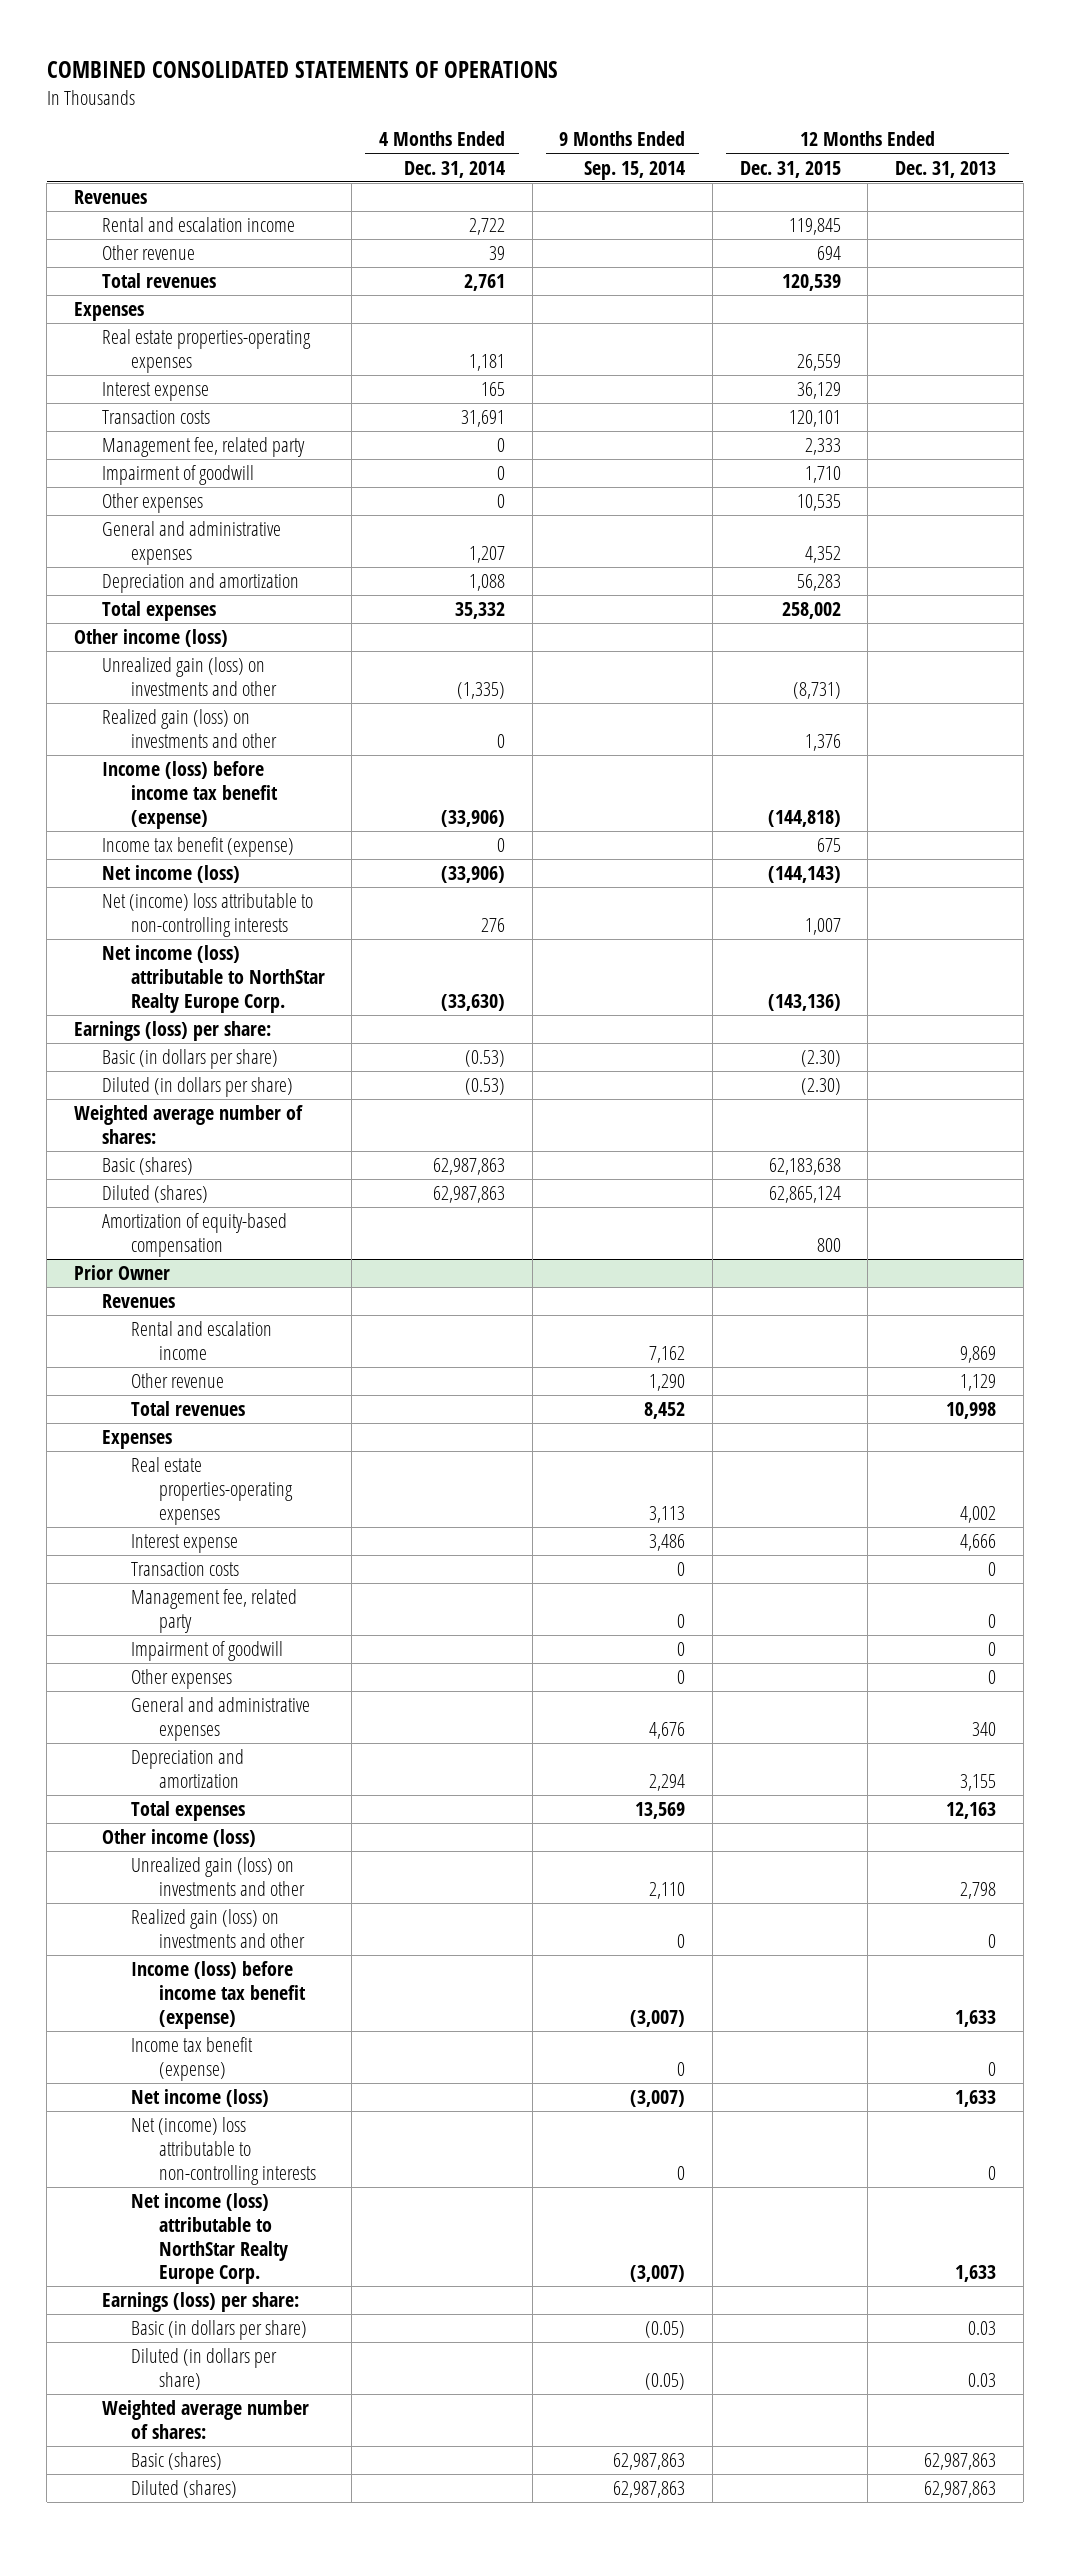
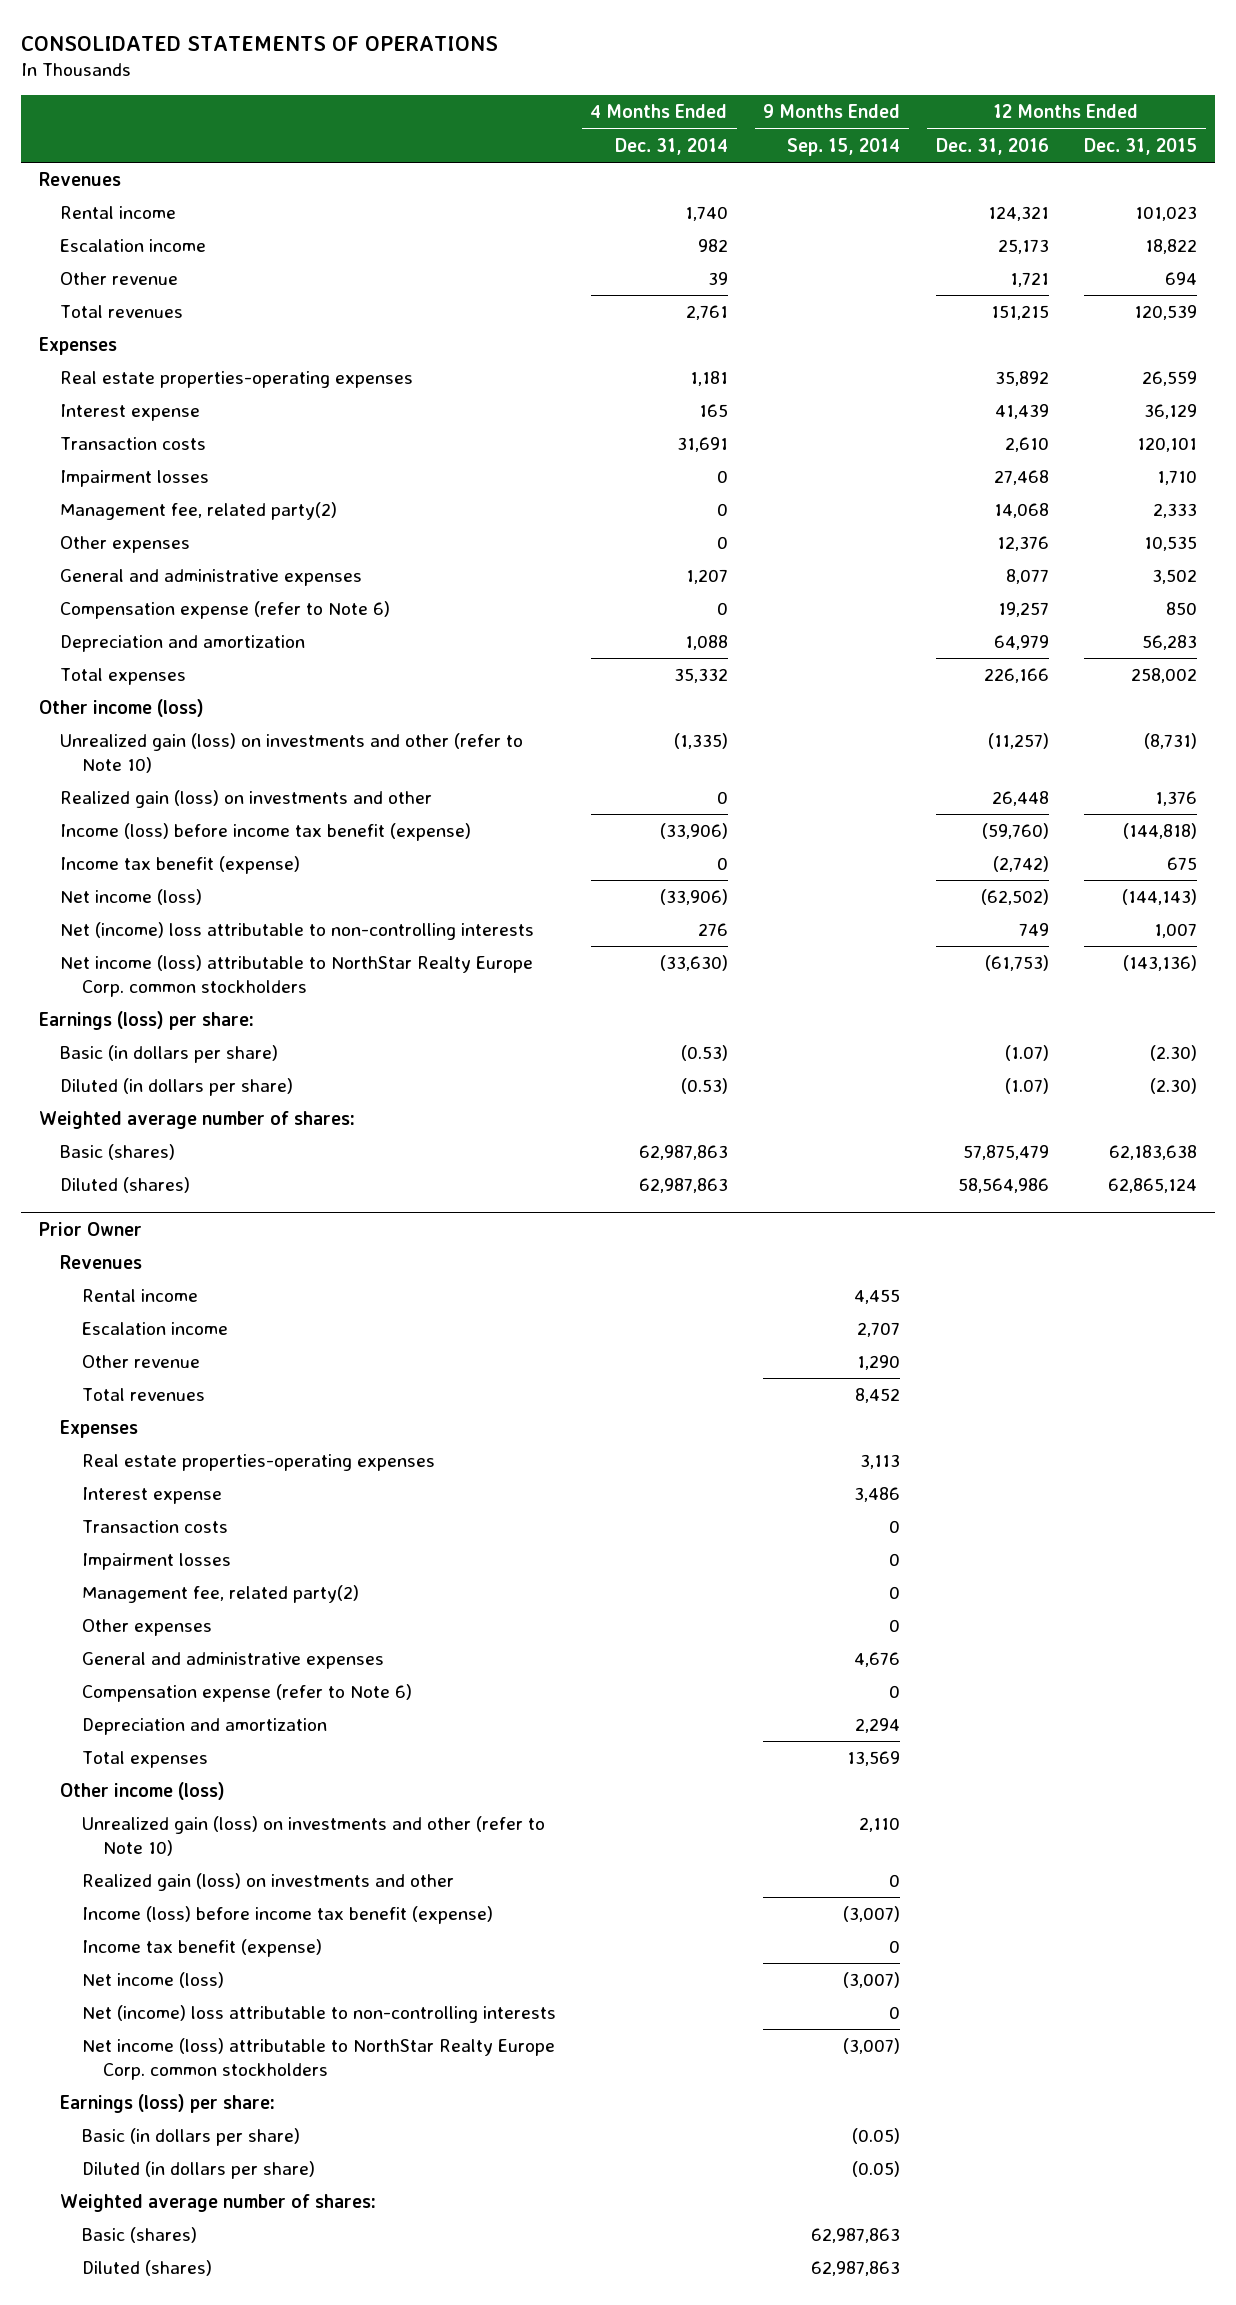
- COMBINED CONSOLIDATED STATEMENTS OF OPERATIONS
+ CONSOLIDATED STATEMENTS OF OPERATIONS
- | 4 Months Ended Dec. 31, 2014 | 9 Months Ended Sep. 15, 2014 | 12 Months Ended Dec. 31, 2015 | 12 Months Ended Dec. 31, 2013
+ | 4 Months Ended Dec. 31, 2014 | 9 Months Ended Sep. 15, 2014 | 12 Months Ended Dec. 31, 2016 | 12 Months Ended Dec. 31, 2015
- Rental and escalation income | 2,722 | | 119,845 |
+ Rental income | 1,740 | | 124,321 | 101,023
+ Escalation income | 982 | | 25,173 | 18,822
- Management fee, related party | 0 | | 2,333 |
- Impairment of goodwill | 0 | | 1,710 |
+ Impairment losses | 0 | | 27,468 | 1,710
+ Management fee, related party(2) | 0 | | 14,068 | 2,333
- General and administrative expenses | 1,207 | | 4,352 |
+ General and administrative expenses | 1,207 | | 8,077 | 3,502
+ Compensation expense (refer to Note 6) | 0 | | 19,257 | 850
- Unrealized gain (loss) on investments and other | (1,335) | | (8,731) |
+ Unrealized gain (loss) on investments and other (refer to Note 10) | (1,335) | | (11,257) | (8,731)
- Net income (loss) attributable to NorthStar Realty Europe Corp. | (33,630) | | (143,136) |
+ Net income (loss) attributable to NorthStar Realty Europe Corp. common stockholders | (33,630) | | (61,753) | (143,136)
- Amortization of equity-based compensation | | | 800 |
@ Prior Owner
- Rental and escalation income | | 7,162 | | 9,869
+ Rental income | | 4,455 | |
+ Escalation income | | 2,707 | |
- Management fee, related party | | 0 | | 0
- Impairment of goodwill | | 0 | | 0
+ Impairment losses | | 0 | |
+ Management fee, related party(2) | | 0 | |
+ Compensation expense (refer to Note 6) | | 0 | |
- Unrealized gain (loss) on investments and other | | 2,110 | | 2,798
+ Unrealized gain (loss) on investments and other (refer to Note 10) | | 2,110 | |
- Net income (loss) attributable to NorthStar Realty Europe Corp. | | (3,007) | | 1,633
+ Net income (loss) attributable to NorthStar Realty Europe Corp. common stockholders | | (3,007) | |

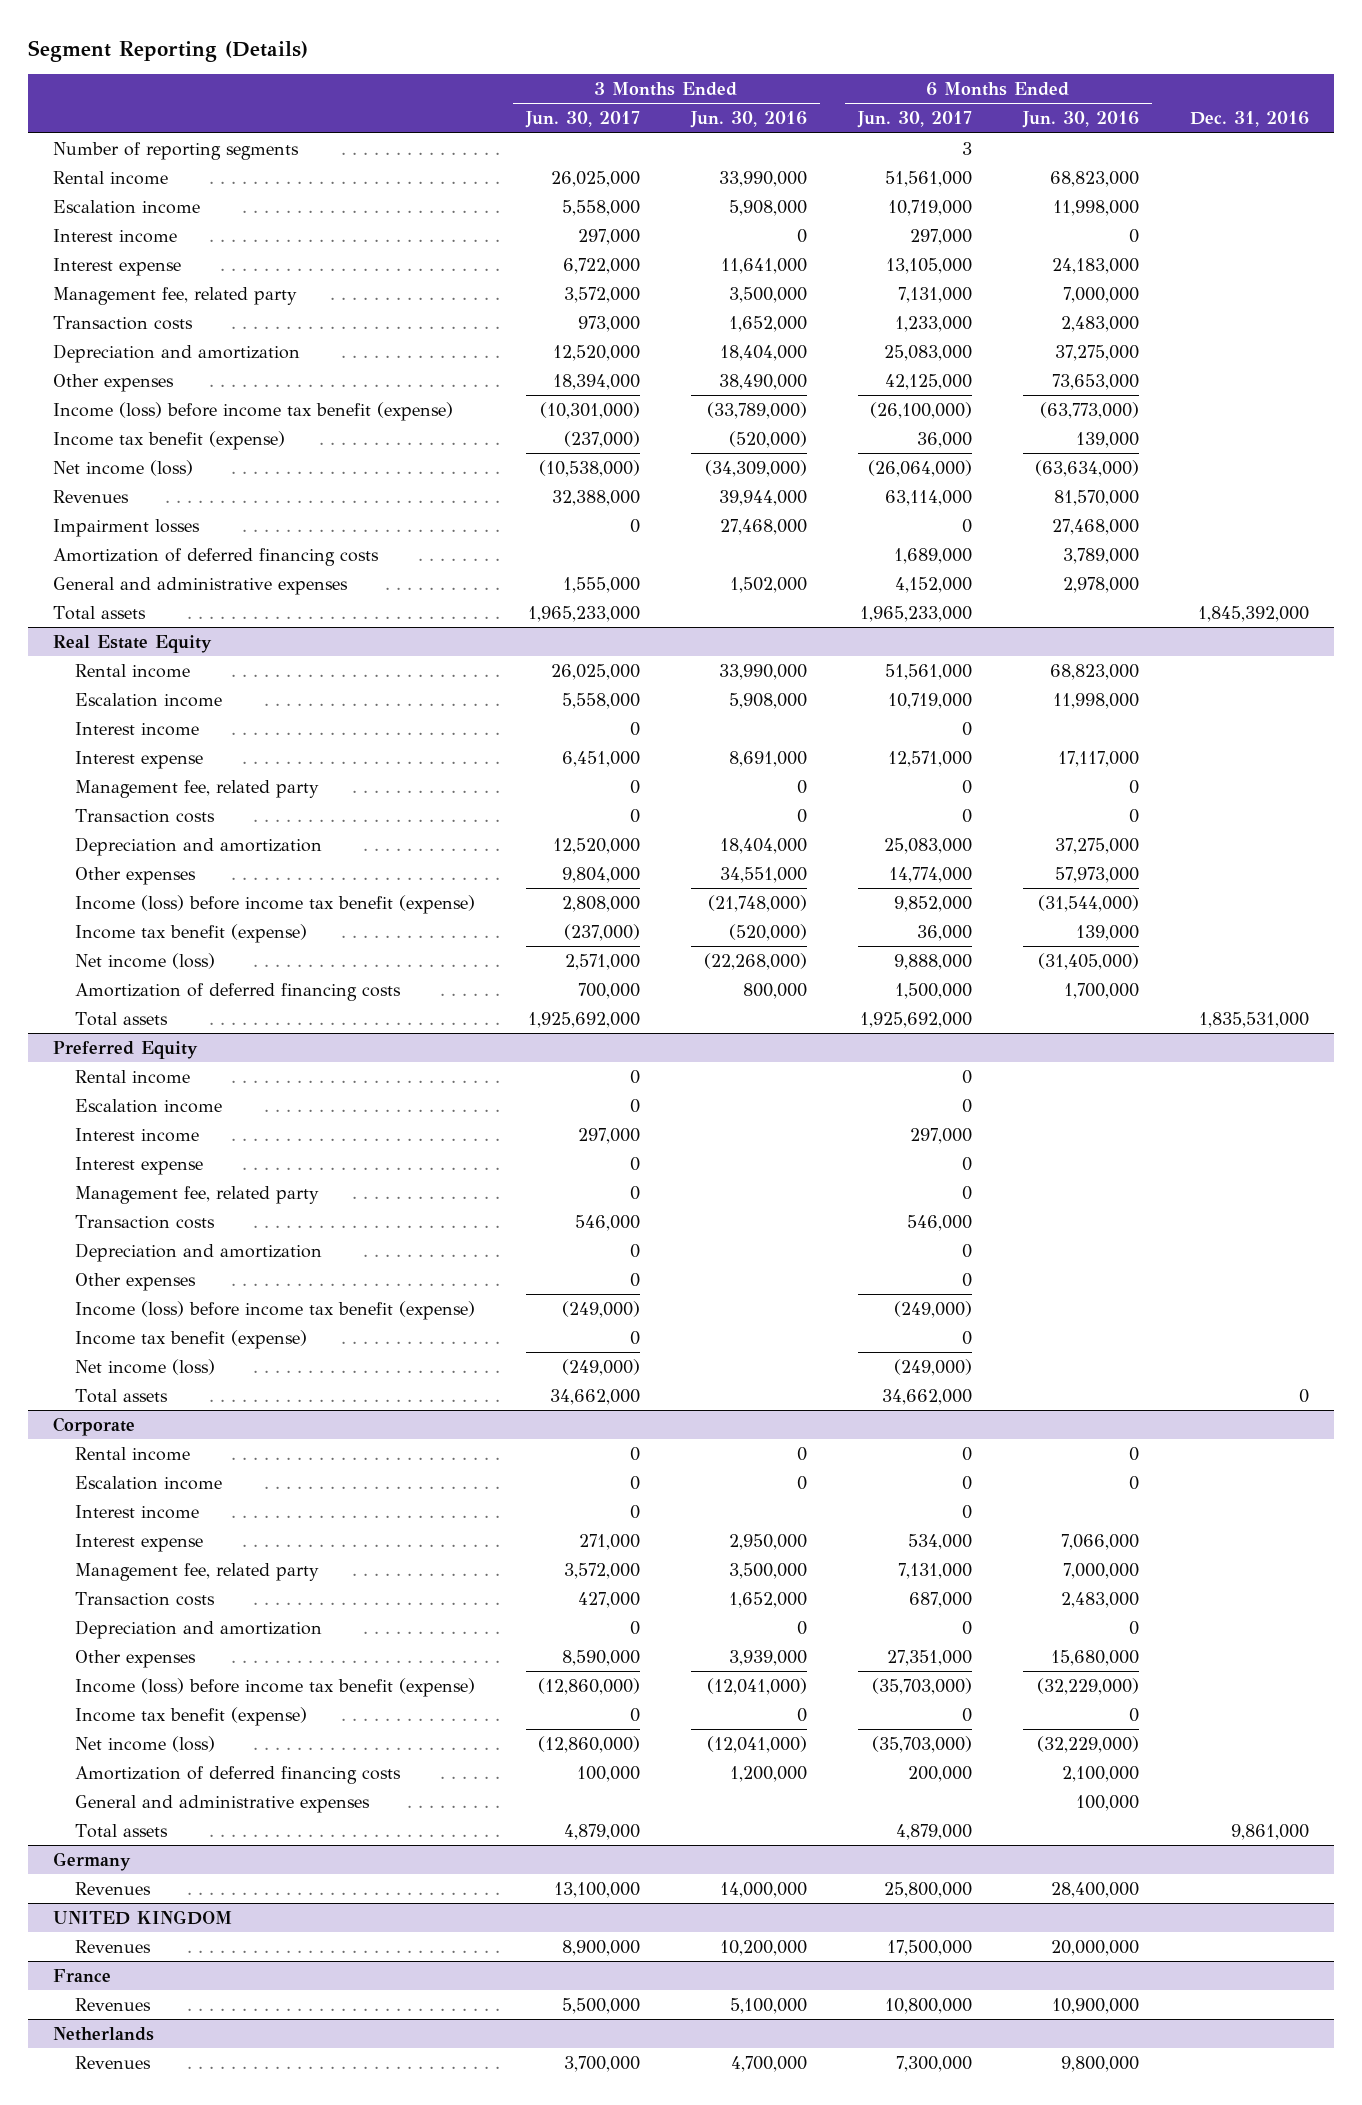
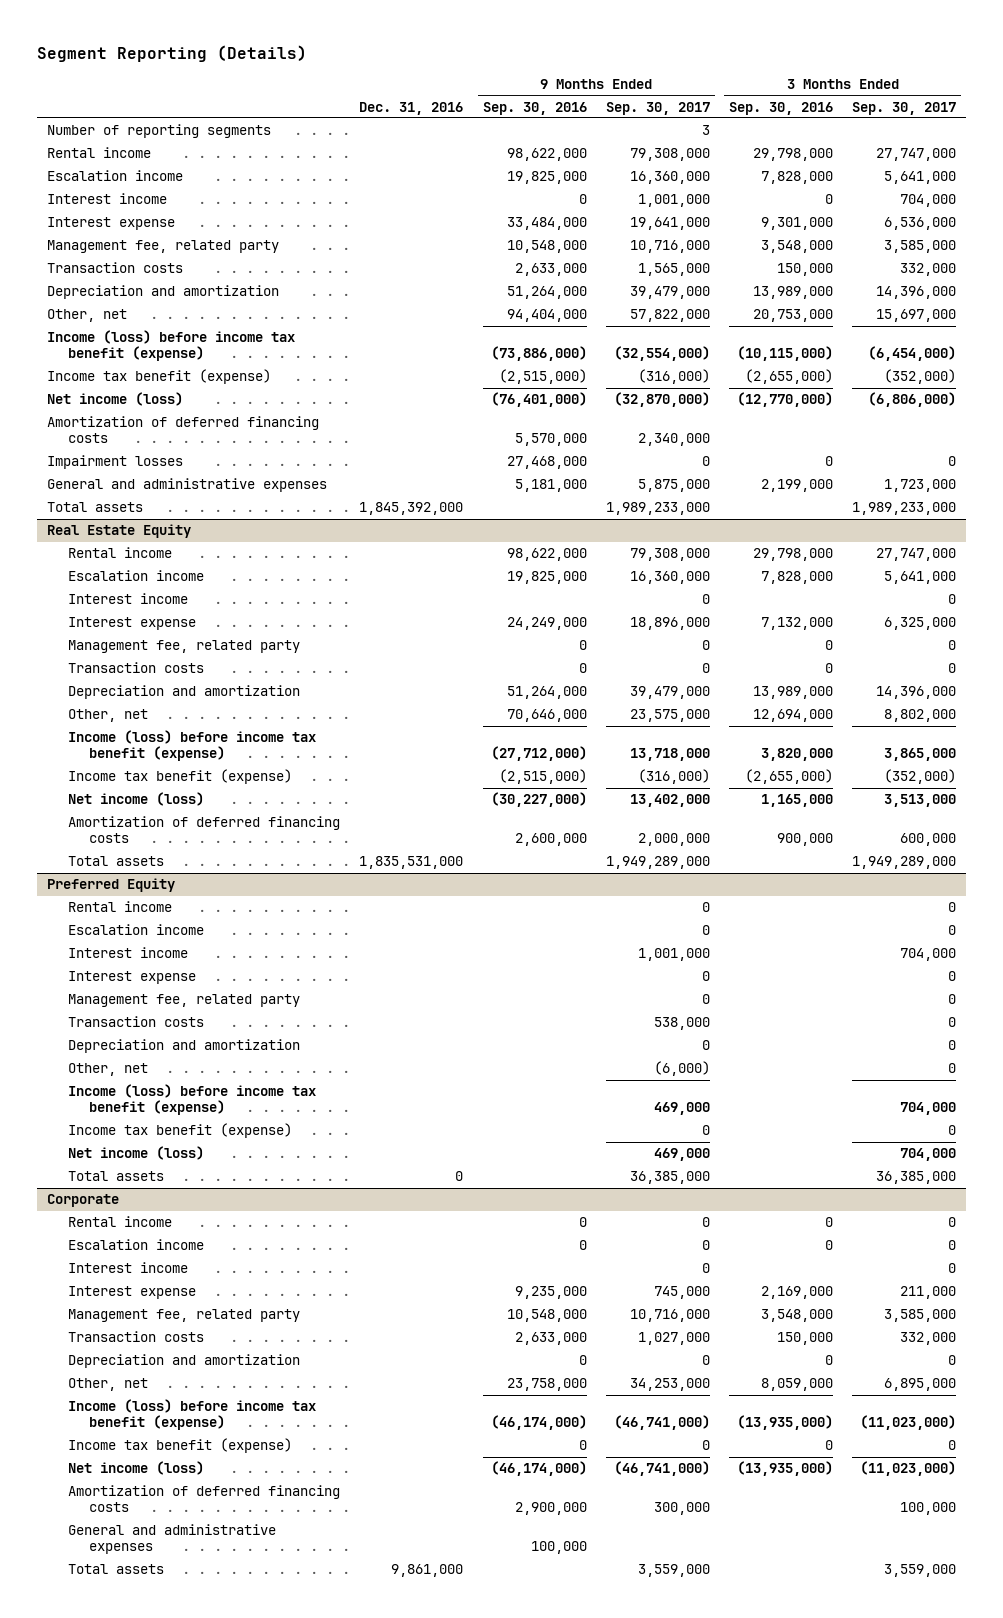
- | 3 Months Ended Jun. 30, 2017 | 3 Months Ended Jun. 30, 2016 | 6 Months Ended Jun. 30, 2017 | 6 Months Ended Jun. 30, 2016 | Dec. 31, 2016
+ | Dec. 31, 2016 | 9 Months Ended Sep. 30, 2016 | 9 Months Ended Sep. 30, 2017 | 3 Months Ended Sep. 30, 2016 | 3 Months Ended Sep. 30, 2017
- Other expenses | 18,394,000 | 38,490,000 | 42,125,000 | 73,653,000 |
+ Other, net | | 94,404,000 | 57,822,000 | 20,753,000 | 15,697,000
- Revenues | 32,388,000 | 39,944,000 | 63,114,000 | 81,570,000 |
moved down: Impairment losses | | 27,468,000 | 0 | 0 | 0
@ Real Estate Equity
- Other expenses | 9,804,000 | 34,551,000 | 14,774,000 | 57,973,000 |
+ Other, net | | 70,646,000 | 23,575,000 | 12,694,000 | 8,802,000
@ Preferred Equity
- Other expenses | 0 | | 0 | |
+ Other, net | | | (6,000) | | 0
@ Corporate
- Other expenses | 8,590,000 | 3,939,000 | 27,351,000 | 15,680,000 |
+ Other, net | | 23,758,000 | 34,253,000 | 8,059,000 | 6,895,000
- Germany
- Revenues | 13,100,000 | 14,000,000 | 25,800,000 | 28,400,000 |
- UNITED KINGDOM
- Revenues | 8,900,000 | 10,200,000 | 17,500,000 | 20,000,000 |
- France
- Revenues | 5,500,000 | 5,100,000 | 10,800,000 | 10,900,000 |
- Netherlands
- Revenues | 3,700,000 | 4,700,000 | 7,300,000 | 9,800,000 |

